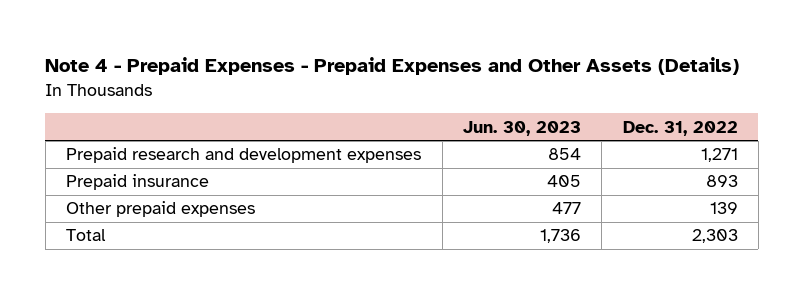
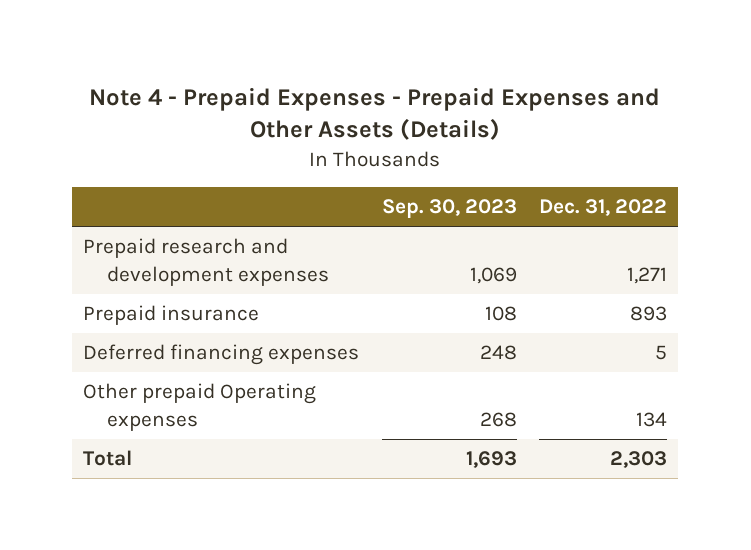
- | Jun. 30, 2023 | Dec. 31, 2022
+ | Sep. 30, 2023 | Dec. 31, 2022
- Other prepaid expenses | 477 | 139
+ Deferred financing expenses | 248 | 5
+ Other prepaid Operating expenses | 268 | 134

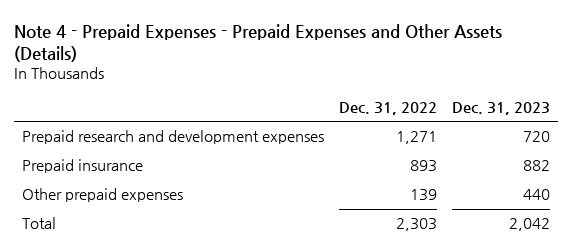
- | Sep. 30, 2023 | Dec. 31, 2022
+ | Dec. 31, 2022 | Dec. 31, 2023
- Deferred financing expenses | 248 | 5
- Other prepaid Operating expenses | 268 | 134
+ Other prepaid expenses | 139 | 440

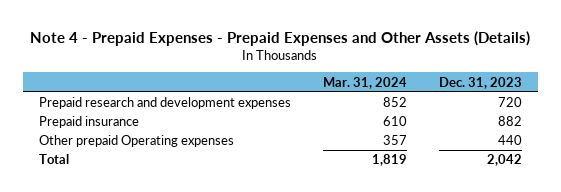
- | Dec. 31, 2022 | Dec. 31, 2023
+ | Mar. 31, 2024 | Dec. 31, 2023
- Other prepaid expenses | 139 | 440
+ Other prepaid Operating expenses | 357 | 440

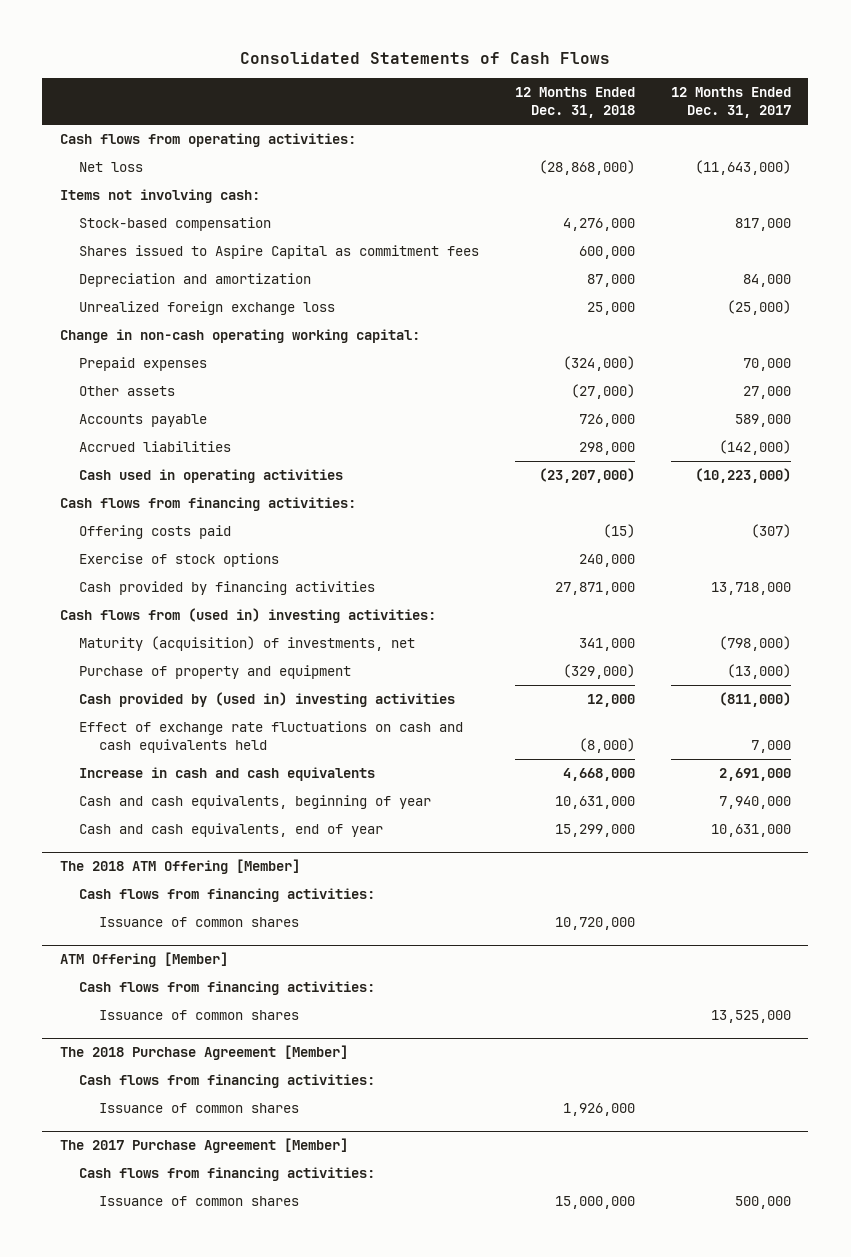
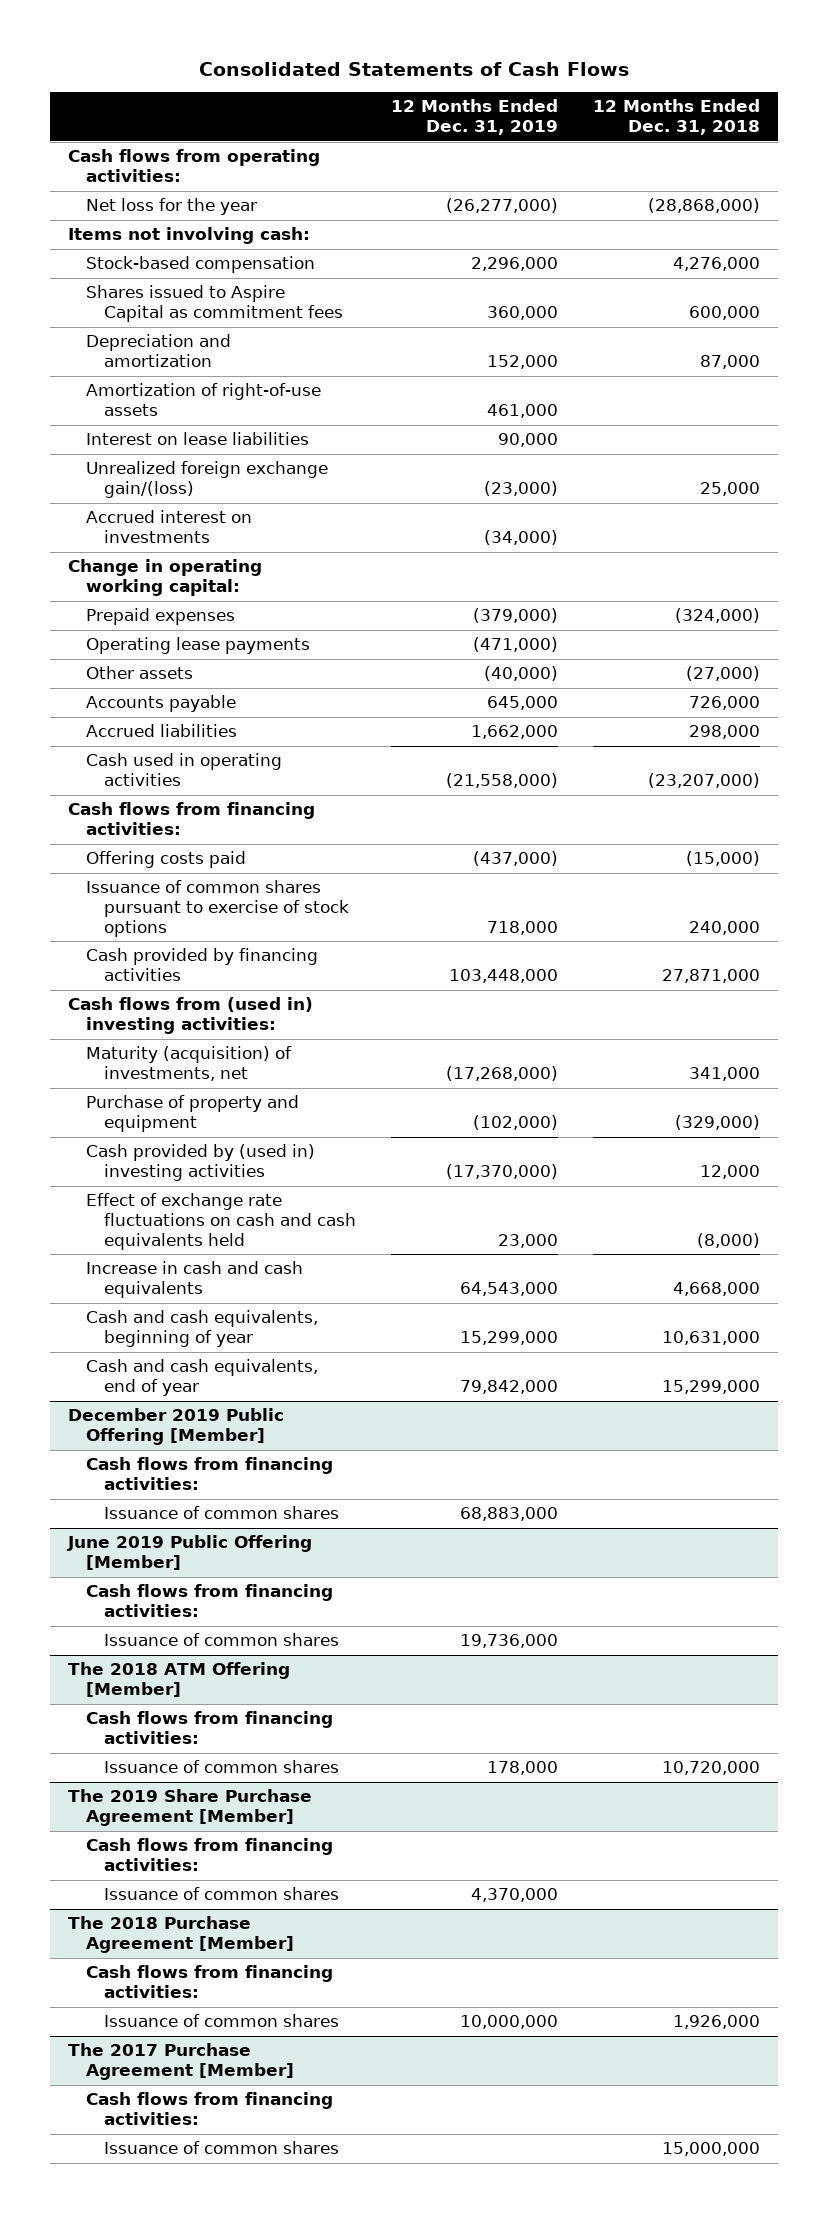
- | 12 Months Ended Dec. 31, 2018 | 12 Months Ended Dec. 31, 2017
+ | 12 Months Ended Dec. 31, 2019 | 12 Months Ended Dec. 31, 2018
- Net loss | (28,868,000) | (11,643,000)
+ Net loss for the year | (26,277,000) | (28,868,000)
- Unrealized foreign exchange loss | 25,000 | (25,000)
- Change in non-cash operating working capital:
+ Amortization of right-of-use assets | 461,000 |
+ Interest on lease liabilities | 90,000 |
+ Unrealized foreign exchange gain/(loss) | (23,000) | 25,000
+ Accrued interest on investments | (34,000) |
+ Change in operating working capital:
+ Operating lease payments | (471,000) |
- Offering costs paid | (15) | (307)
- Exercise of stock options | 240,000 |
+ Offering costs paid | (437,000) | (15,000)
+ Issuance of common shares pursuant to exercise of stock options | 718,000 | 240,000
+ December 2019 Public Offering [Member]
+ Cash flows from financing activities:
+ Issuance of common shares | 68,883,000 |
+ June 2019 Public Offering [Member]
+ Cash flows from financing activities:
+ Issuance of common shares | 19,736,000 |
- ATM Offering [Member]
+ The 2019 Share Purchase Agreement [Member]

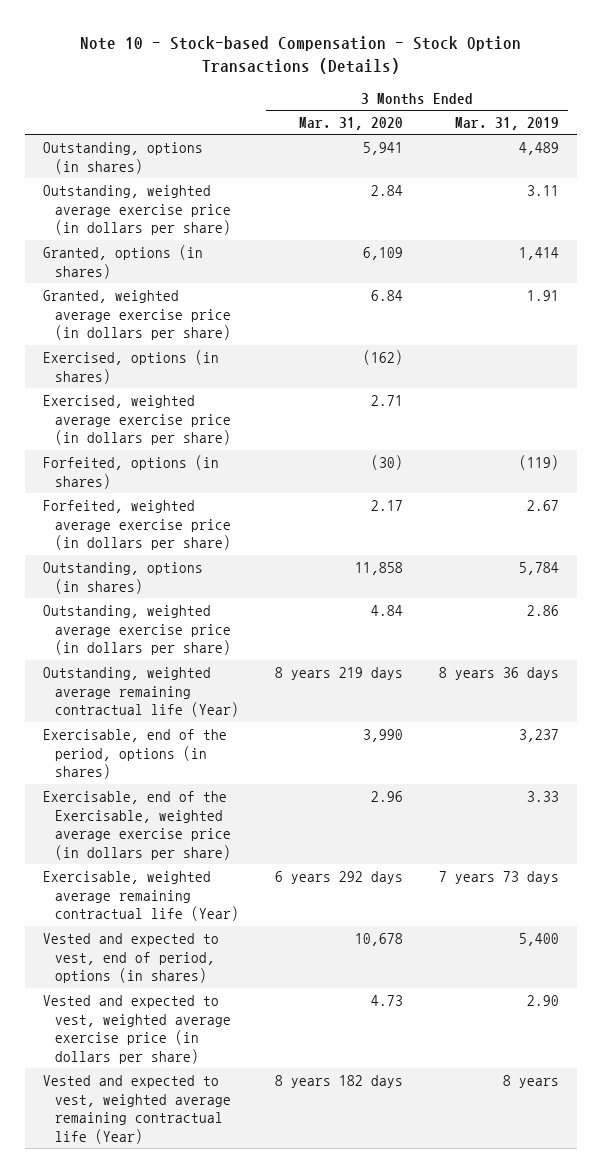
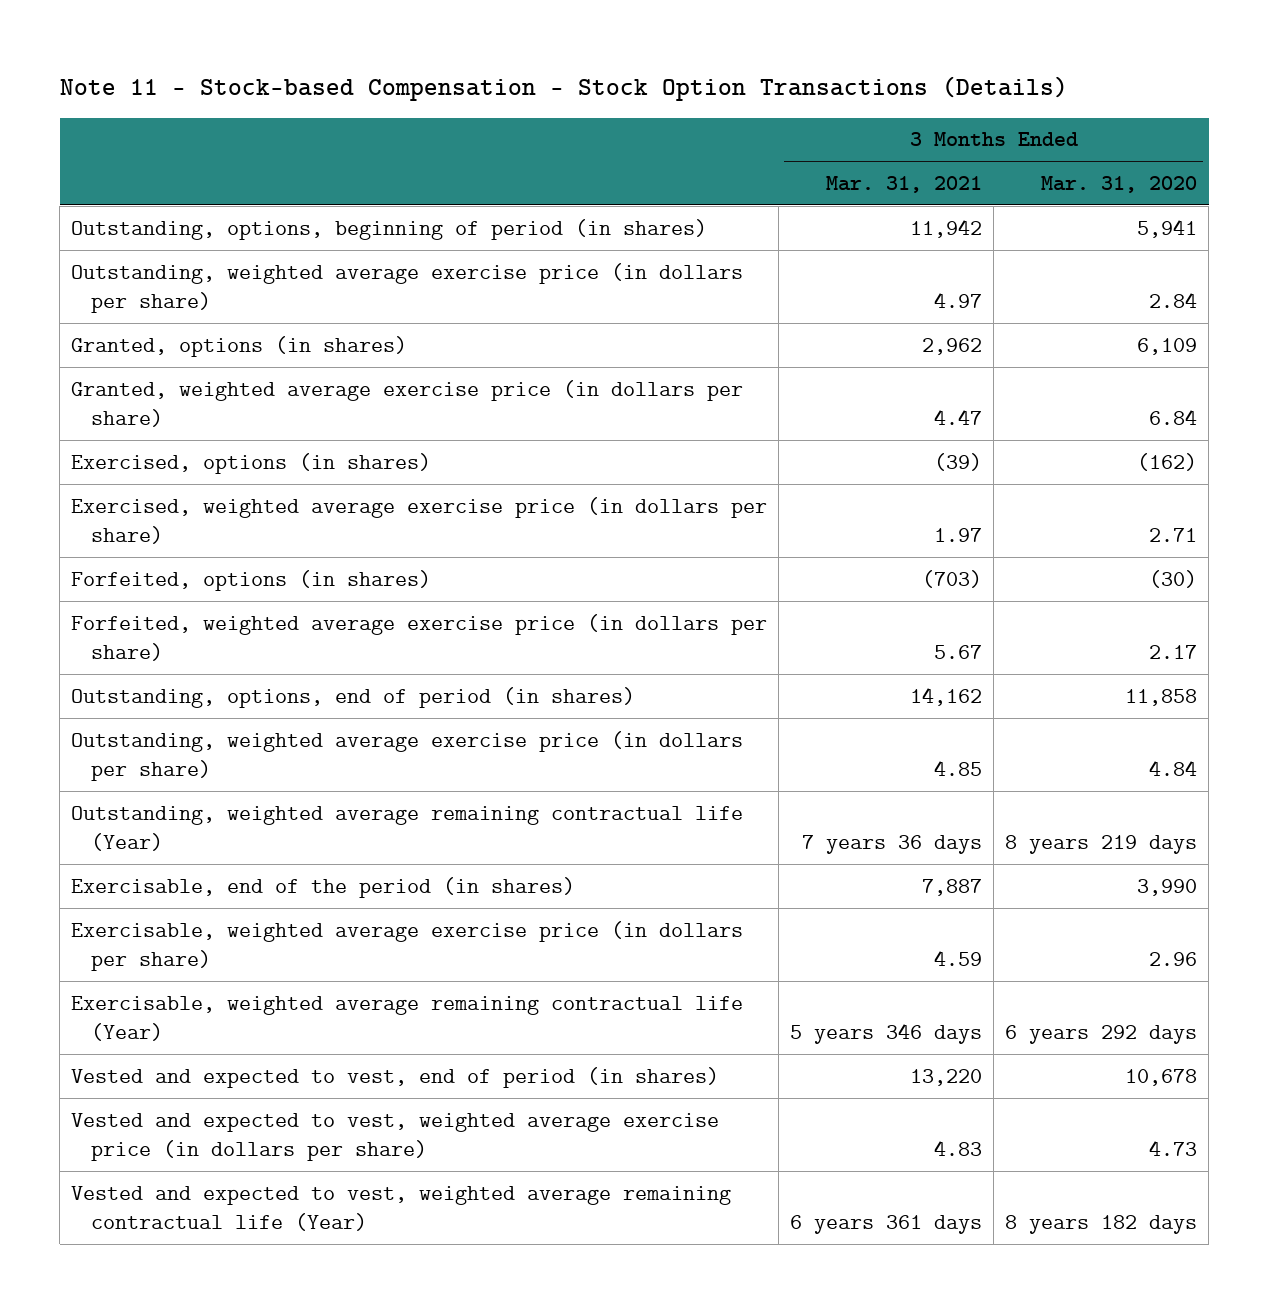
- Note 10 - Stock-based Compensation - Stock Option Transactions (Details)
+ Note 11 - Stock-based Compensation - Stock Option Transactions (Details)
- | 3 Months Ended Mar. 31, 2020 | 3 Months Ended Mar. 31, 2019
+ | 3 Months Ended Mar. 31, 2021 | 3 Months Ended Mar. 31, 2020
- Outstanding, options (in shares) | 5,941 | 4,489
+ Outstanding, options, beginning of period (in shares) | 11,942 | 5,941
- Outstanding, options (in shares) | 11,858 | 5,784
+ Outstanding, options, end of period (in shares) | 14,162 | 11,858
- Exercisable, end of the period, options (in shares) | 3,990 | 3,237
- Exercisable, end of the Exercisable, weighted average exercise price (in dollars per share) | 2.96 | 3.33
+ Exercisable, end of the period (in shares) | 7,887 | 3,990
+ Exercisable, weighted average exercise price (in dollars per share) | 4.59 | 2.96
- Vested and expected to vest, end of period, options (in shares) | 10,678 | 5,400
+ Vested and expected to vest, end of period (in shares) | 13,220 | 10,678

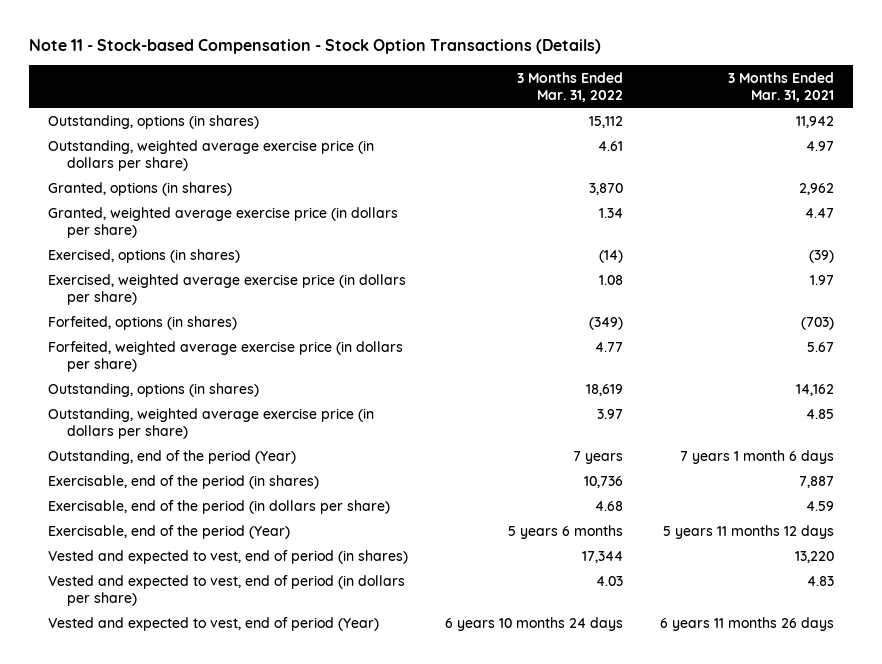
- | 3 Months Ended Mar. 31, 2021 | 3 Months Ended Mar. 31, 2020
+ | 3 Months Ended Mar. 31, 2022 | 3 Months Ended Mar. 31, 2021
- Outstanding, options, beginning of period (in shares) | 11,942 | 5,941
+ Outstanding, options (in shares) | 15,112 | 11,942
- Outstanding, options, end of period (in shares) | 14,162 | 11,858
+ Outstanding, options (in shares) | 18,619 | 14,162
- Outstanding, weighted average remaining contractual life (Year) | 7 years 36 days | 8 years 219 days
+ Outstanding, end of the period (Year) | 7 years | 7 years 1 month 6 days
- Exercisable, weighted average exercise price (in dollars per share) | 4.59 | 2.96
- Exercisable, weighted average remaining contractual life (Year) | 5 years 346 days | 6 years 292 days
+ Exercisable, end of the period (in dollars per share) | 4.68 | 4.59
+ Exercisable, end of the period (Year) | 5 years 6 months | 5 years 11 months 12 days
- Vested and expected to vest, weighted average exercise price (in dollars per share) | 4.83 | 4.73
- Vested and expected to vest, weighted average remaining contractual life (Year) | 6 years 361 days | 8 years 182 days
+ Vested and expected to vest, end of period (in dollars per share) | 4.03 | 4.83
+ Vested and expected to vest, end of period (Year) | 6 years 10 months 24 days | 6 years 11 months 26 days

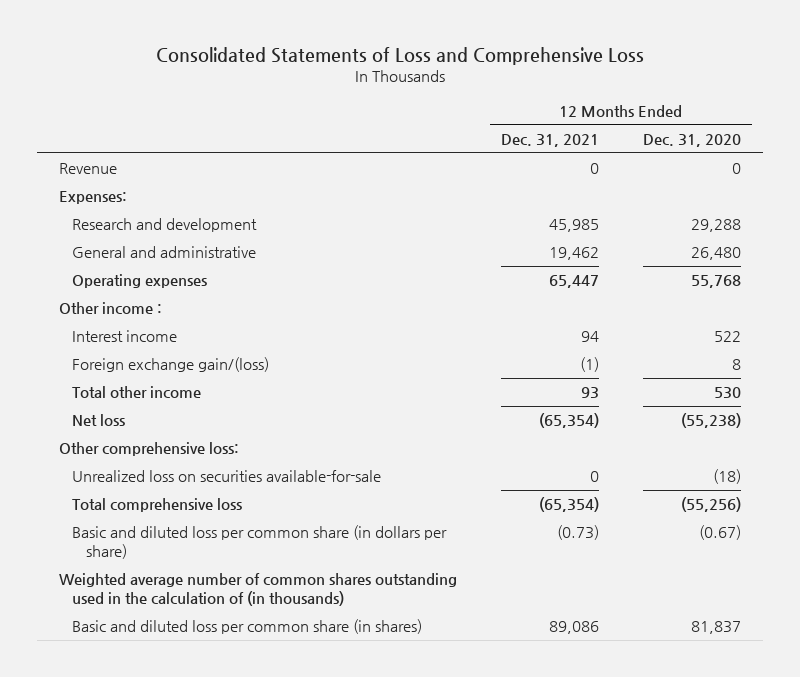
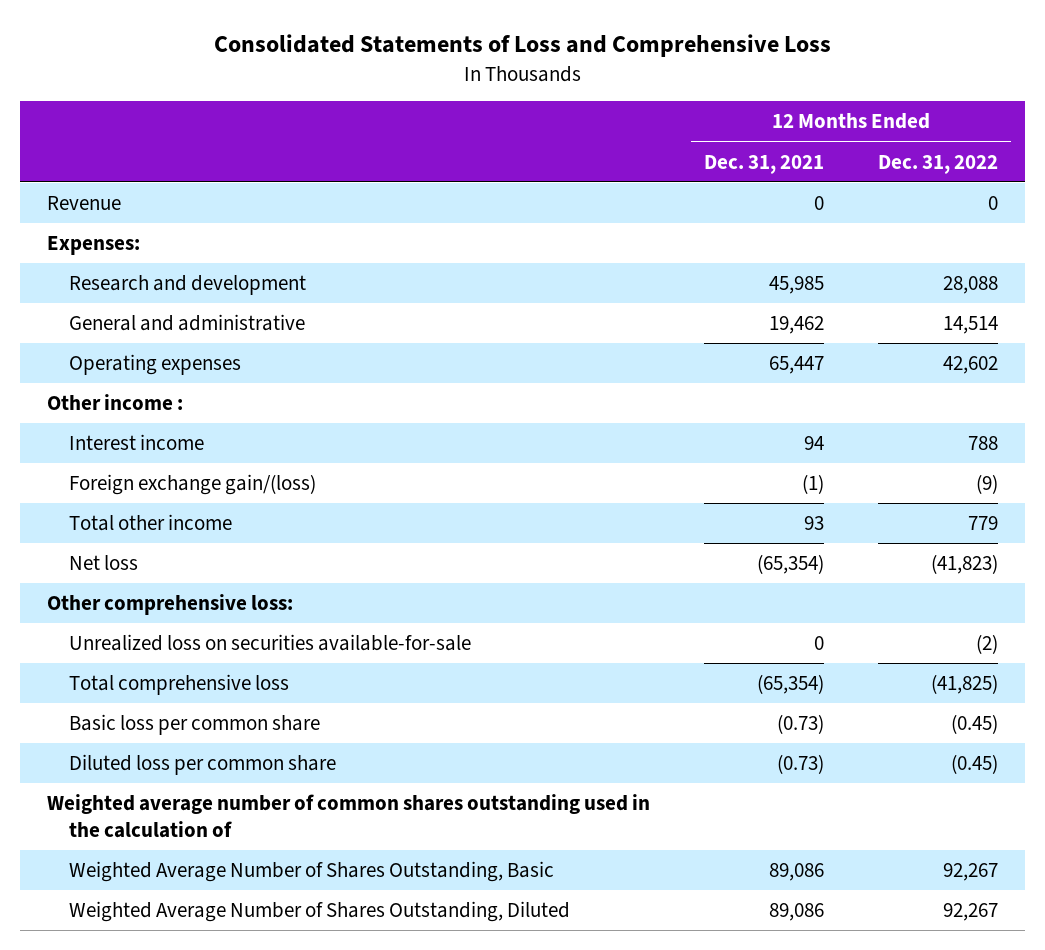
- | 12 Months Ended Dec. 31, 2021 | 12 Months Ended Dec. 31, 2020
+ | 12 Months Ended Dec. 31, 2021 | 12 Months Ended Dec. 31, 2022
- Basic and diluted loss per common share (in dollars per share) | (0.73) | (0.67)
- Weighted average number of common shares outstanding used in the calculation of (in thousands)
- Basic and diluted loss per common share (in shares) | 89,086 | 81,837
+ Basic loss per common share | (0.73) | (0.45)
+ Diluted loss per common share | (0.73) | (0.45)
+ Weighted average number of common shares outstanding used in the calculation of
+ Weighted Average Number of Shares Outstanding, Basic | 89,086 | 92,267
+ Weighted Average Number of Shares Outstanding, Diluted | 89,086 | 92,267

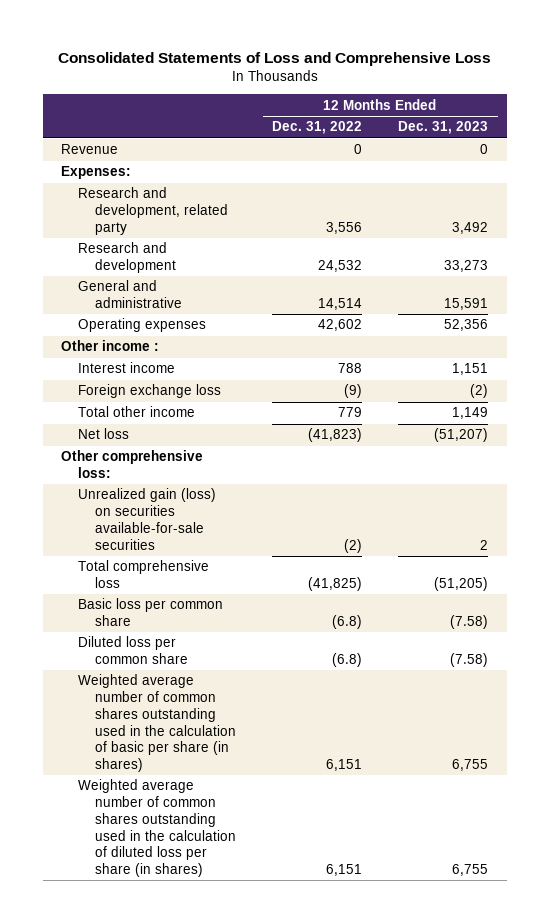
- | 12 Months Ended Dec. 31, 2021 | 12 Months Ended Dec. 31, 2022
+ | 12 Months Ended Dec. 31, 2022 | 12 Months Ended Dec. 31, 2023
- Research and development | 45,985 | 28,088
+ Research and development, related party | 3,556 | 3,492
+ Research and development | 24,532 | 33,273
- Foreign exchange gain/(loss) | (1) | (9)
+ Foreign exchange loss | (9) | (2)
- Unrealized loss on securities available-for-sale | 0 | (2)
+ Unrealized gain (loss) on securities available-for-sale securities | (2) | 2
- Basic loss per common share | (0.73) | (0.45)
- Diluted loss per common share | (0.73) | (0.45)
- Weighted average number of common shares outstanding used in the calculation of
- Weighted Average Number of Shares Outstanding, Basic | 89,086 | 92,267
- Weighted Average Number of Shares Outstanding, Diluted | 89,086 | 92,267
+ Basic loss per common share | (6.8) | (7.58)
+ Diluted loss per common share | (6.8) | (7.58)
+ Weighted average number of common shares outstanding used in the calculation of basic per share (in shares) | 6,151 | 6,755
+ Weighted average number of common shares outstanding used in the calculation of diluted loss per share (in shares) | 6,151 | 6,755

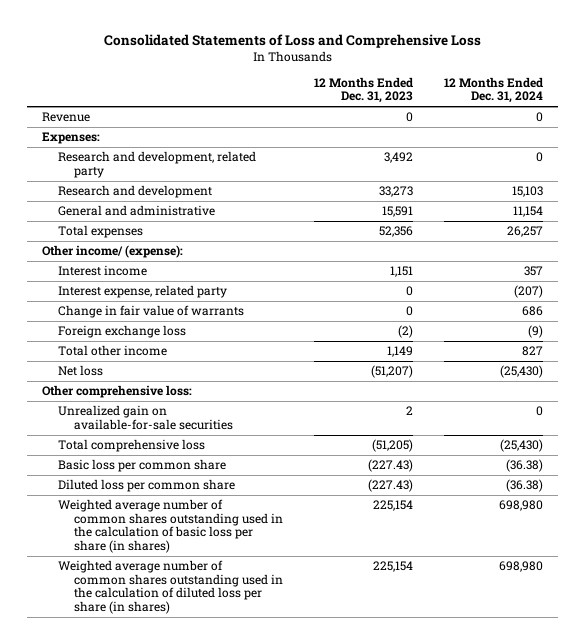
- | 12 Months Ended Dec. 31, 2022 | 12 Months Ended Dec. 31, 2023
+ | 12 Months Ended Dec. 31, 2023 | 12 Months Ended Dec. 31, 2024
- Operating expenses | 42,602 | 52,356
- Other income :
+ Total expenses | 52,356 | 26,257
+ Other income/ (expense):
+ Interest expense, related party | 0 | (207)
+ Change in fair value of warrants | 0 | 686
- Unrealized gain (loss) on securities available-for-sale securities | (2) | 2
+ Unrealized gain on available-for-sale securities | 2 | 0
- Basic loss per common share | (6.8) | (7.58)
- Diluted loss per common share | (6.8) | (7.58)
- Weighted average number of common shares outstanding used in the calculation of basic per share (in shares) | 6,151 | 6,755
- Weighted average number of common shares outstanding used in the calculation of diluted loss per share (in shares) | 6,151 | 6,755
+ Basic loss per common share | (227.43) | (36.38)
+ Diluted loss per common share | (227.43) | (36.38)
+ Weighted average number of common shares outstanding used in the calculation of basic loss per share (in shares) | 225,154 | 698,980
+ Weighted average number of common shares outstanding used in the calculation of diluted loss per share (in shares) | 225,154 | 698,980

